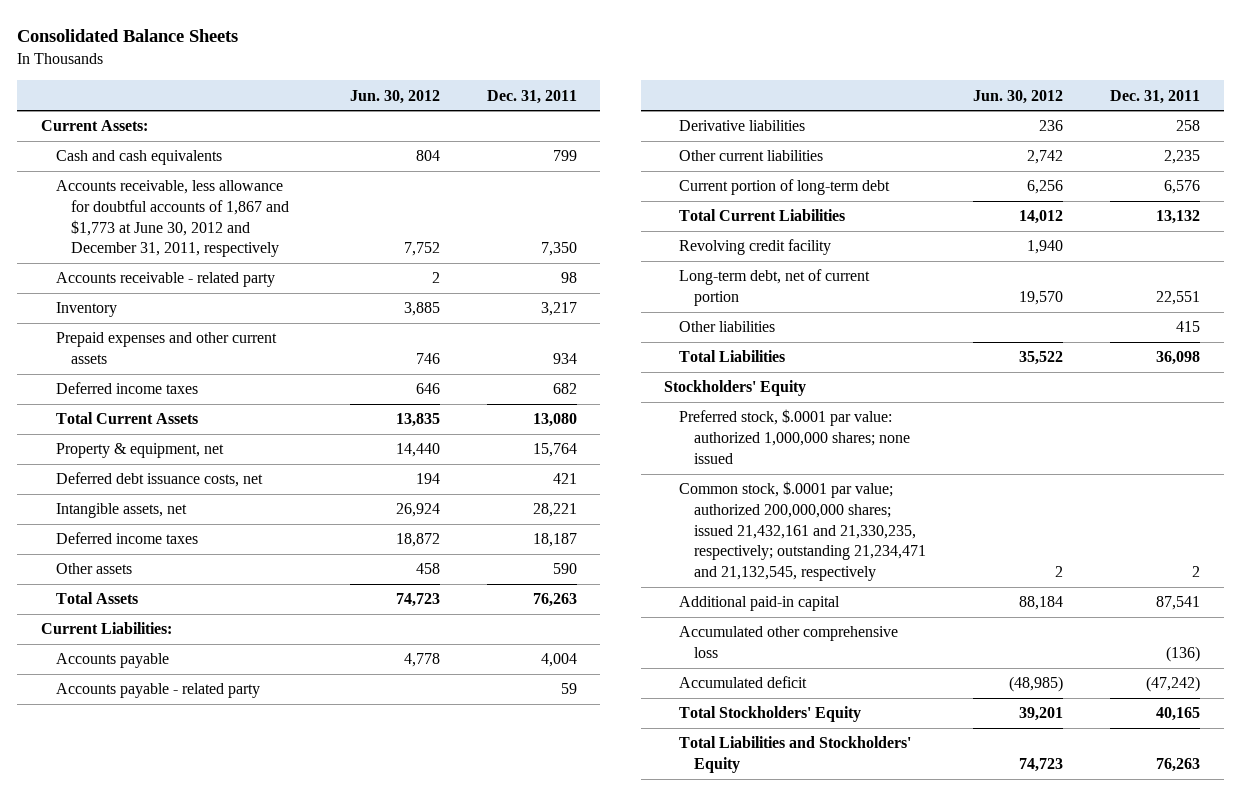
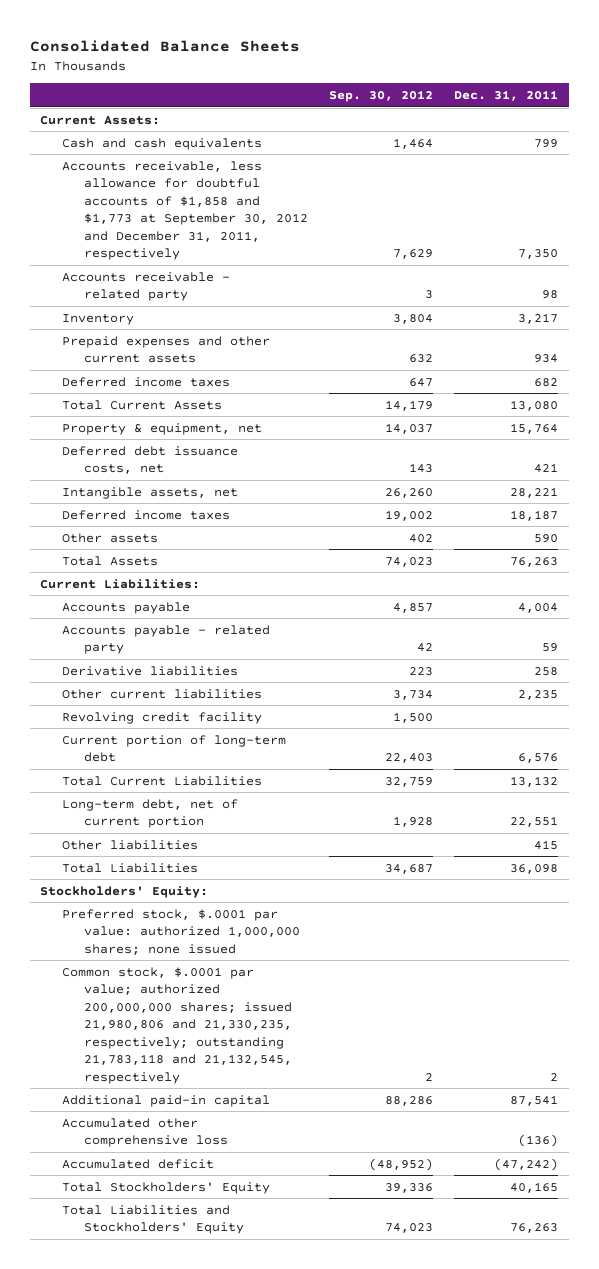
- | Jun. 30, 2012 | Dec. 31, 2011
+ | Sep. 30, 2012 | Dec. 31, 2011
- Accounts receivable, less allowance for doubtful accounts of 1,867 and $1,773 at June 30, 2012 and December 31, 2011, respectively | 7,752 | 7,350
+ Accounts receivable, less allowance for doubtful accounts of $1,858 and $1,773 at September 30, 2012 and December 31, 2011, respectively | 7,629 | 7,350
moved up: Revolving credit facility | 1,500 |
- Stockholders' Equity
+ Stockholders' Equity:
- Common stock, $.0001 par value; authorized 200,000,000 shares; issued 21,432,161 and 21,330,235, respectively; outstanding 21,234,471 and 21,132,545, respectively | 2 | 2
+ Common stock, $.0001 par value; authorized 200,000,000 shares; issued 21,980,806 and 21,330,235, respectively; outstanding 21,783,118 and 21,132,545, respectively | 2 | 2

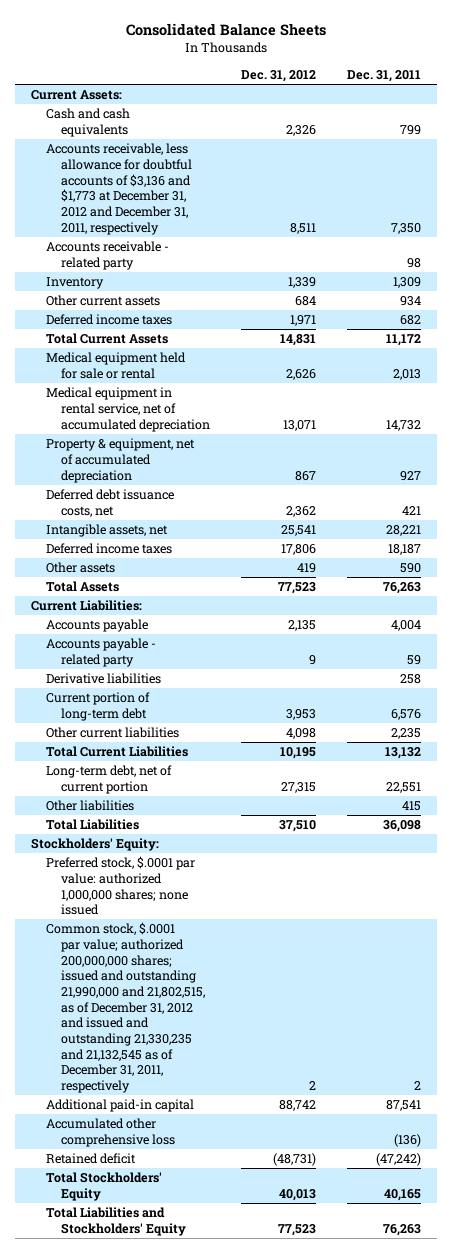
- | Sep. 30, 2012 | Dec. 31, 2011
+ | Dec. 31, 2012 | Dec. 31, 2011
- Accounts receivable, less allowance for doubtful accounts of $1,858 and $1,773 at September 30, 2012 and December 31, 2011, respectively | 7,629 | 7,350
+ Accounts receivable, less allowance for doubtful accounts of $3,136 and $1,773 at December 31, 2012 and December 31, 2011, respectively | 8,511 | 7,350
- Inventory | 3,804 | 3,217
- Prepaid expenses and other current assets | 632 | 934
+ Inventory | 1,339 | 1,309
+ Other current assets | 684 | 934
- Total Current Assets | 14,179 | 13,080
- Property & equipment, net | 14,037 | 15,764
+ Total Current Assets | 14,831 | 11,172
+ Medical equipment held for sale or rental | 2,626 | 2,013
+ Medical equipment in rental service, net of accumulated depreciation | 13,071 | 14,732
+ Property & equipment, net of accumulated depreciation | 867 | 927
- Revolving credit facility | 1,500 |
moved down: Other current liabilities | 4,098 | 2,235
- Common stock, $.0001 par value; authorized 200,000,000 shares; issued 21,980,806 and 21,330,235, respectively; outstanding 21,783,118 and 21,132,545, respectively | 2 | 2
+ Common stock, $.0001 par value; authorized 200,000,000 shares; issued and outstanding 21,990,000 and 21,802,515, as of December 31, 2012 and issued and outstanding 21,330,235 and 21,132,545 as of December 31, 2011, respectively | 2 | 2
- Accumulated deficit | (48,952) | (47,242)
+ Retained deficit | (48,731) | (47,242)

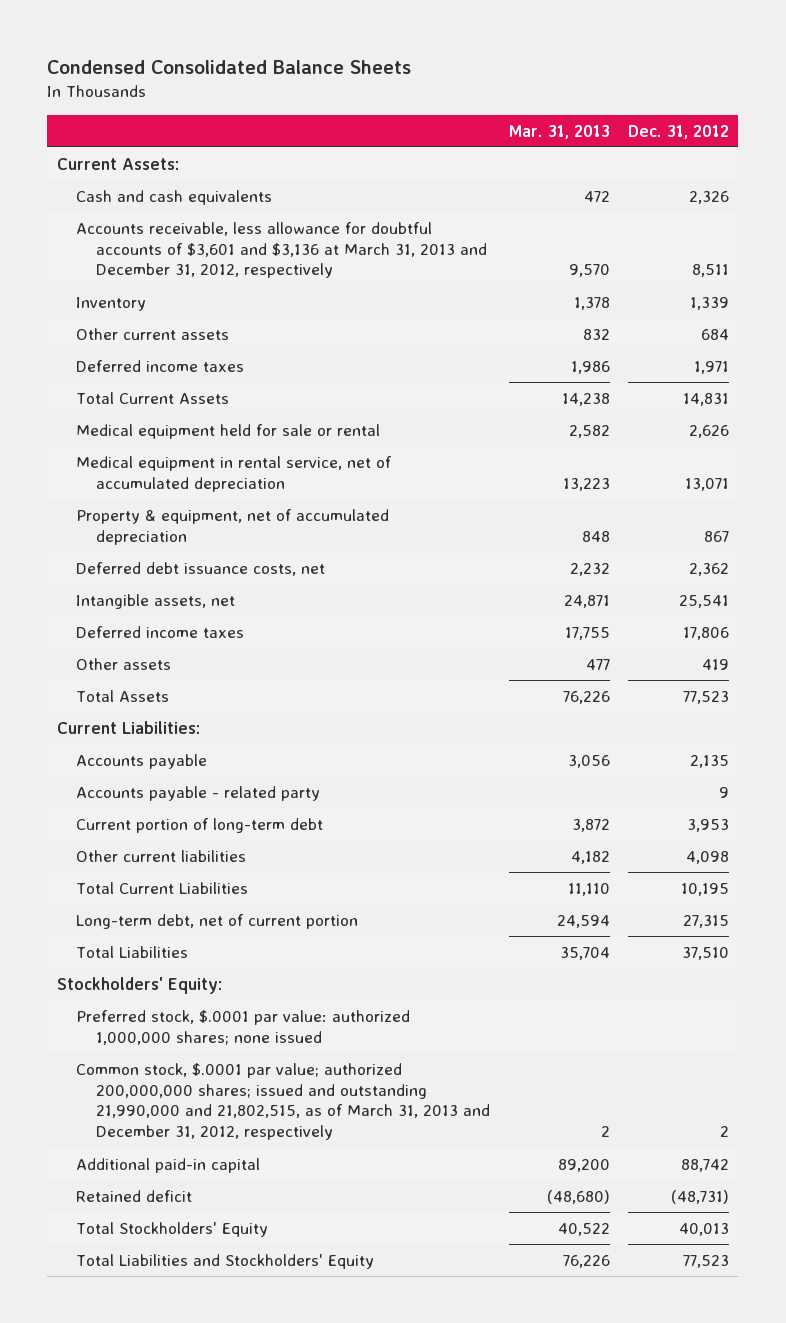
- Consolidated Balance Sheets
+ Condensed Consolidated Balance Sheets
- | Dec. 31, 2012 | Dec. 31, 2011
+ | Mar. 31, 2013 | Dec. 31, 2012
- Accounts receivable, less allowance for doubtful accounts of $3,136 and $1,773 at December 31, 2012 and December 31, 2011, respectively | 8,511 | 7,350
- Accounts receivable - related party | | 98
+ Accounts receivable, less allowance for doubtful accounts of $3,601 and $3,136 at March 31, 2013 and December 31, 2012, respectively | 9,570 | 8,511
- Derivative liabilities | | 258
- Other liabilities | | 415
- Common stock, $.0001 par value; authorized 200,000,000 shares; issued and outstanding 21,990,000 and 21,802,515, as of December 31, 2012 and issued and outstanding 21,330,235 and 21,132,545 as of December 31, 2011, respectively | 2 | 2
+ Common stock, $.0001 par value; authorized 200,000,000 shares; issued and outstanding 21,990,000 and 21,802,515, as of March 31, 2013 and December 31, 2012, respectively | 2 | 2
- Accumulated other comprehensive loss | | (136)

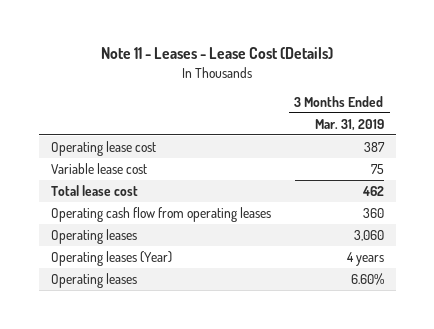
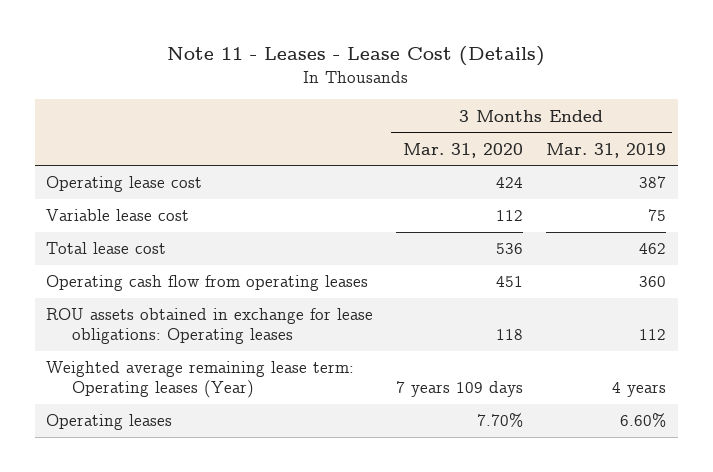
- | 3 Months Ended Mar. 31, 2019
+ | 3 Months Ended Mar. 31, 2020 | 3 Months Ended Mar. 31, 2019
- Operating leases | 3,060
- Operating leases (Year) | 4 years
+ ROU assets obtained in exchange for lease obligations: Operating leases | 118 | 112
+ Weighted average remaining lease term: Operating leases (Year) | 7 years 109 days | 4 years

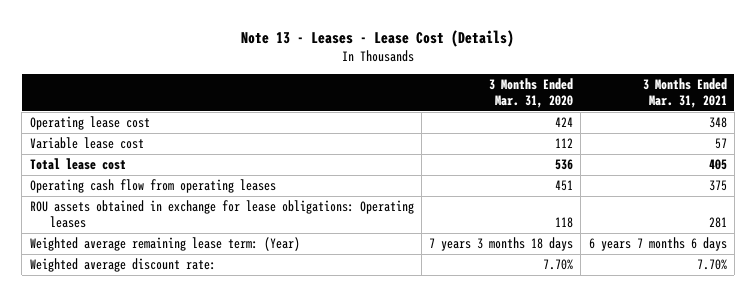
- Note 11 - Leases - Lease Cost (Details)
+ Note 13 - Leases - Lease Cost (Details)
- | 3 Months Ended Mar. 31, 2020 | 3 Months Ended Mar. 31, 2019
+ | 3 Months Ended Mar. 31, 2020 | 3 Months Ended Mar. 31, 2021
- Weighted average remaining lease term: Operating leases (Year) | 7 years 109 days | 4 years
- Operating leases | 7.70% | 6.60%
+ Weighted average remaining lease term: (Year) | 7 years 3 months 18 days | 6 years 7 months 6 days
+ Weighted average discount rate: | 7.70% | 7.70%

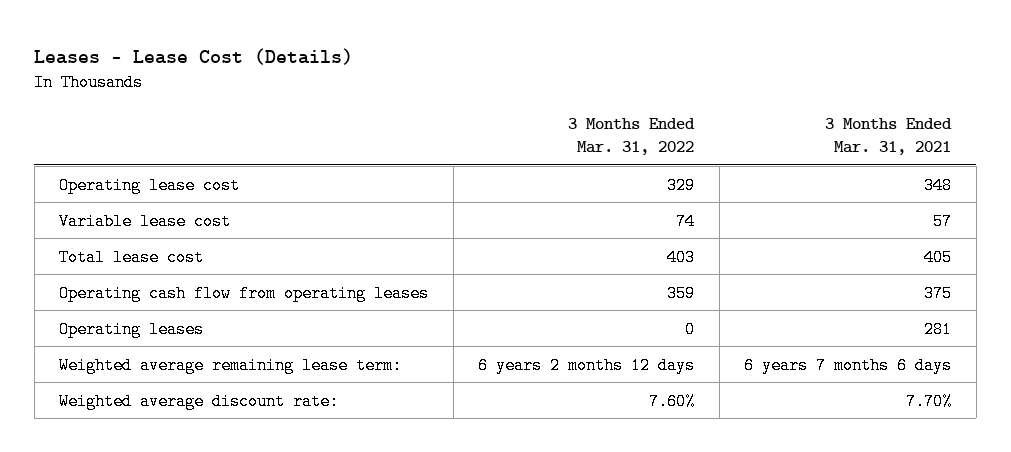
- Note 13 - Leases - Lease Cost (Details)
+ Leases - Lease Cost (Details)
- | 3 Months Ended Mar. 31, 2020 | 3 Months Ended Mar. 31, 2021
+ | 3 Months Ended Mar. 31, 2022 | 3 Months Ended Mar. 31, 2021
- ROU assets obtained in exchange for lease obligations: Operating leases | 118 | 281
- Weighted average remaining lease term: (Year) | 7 years 3 months 18 days | 6 years 7 months 6 days
+ Operating leases | 0 | 281
+ Weighted average remaining lease term: | 6 years 2 months 12 days | 6 years 7 months 6 days

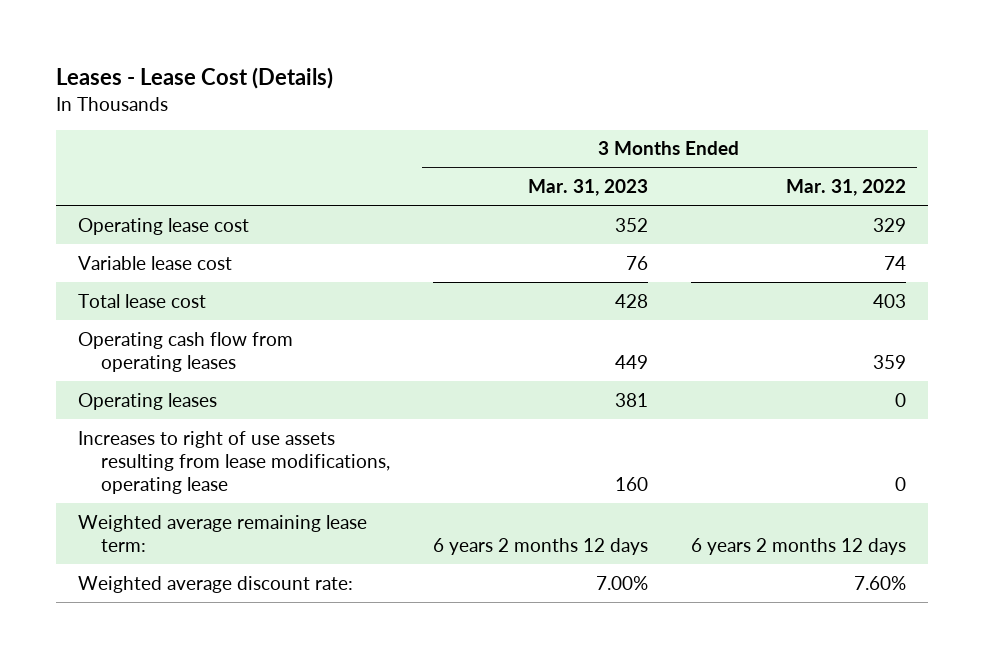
- | 3 Months Ended Mar. 31, 2022 | 3 Months Ended Mar. 31, 2021
+ | 3 Months Ended Mar. 31, 2023 | 3 Months Ended Mar. 31, 2022
+ Increases to right of use assets resulting from lease modifications, operating lease | 160 | 0

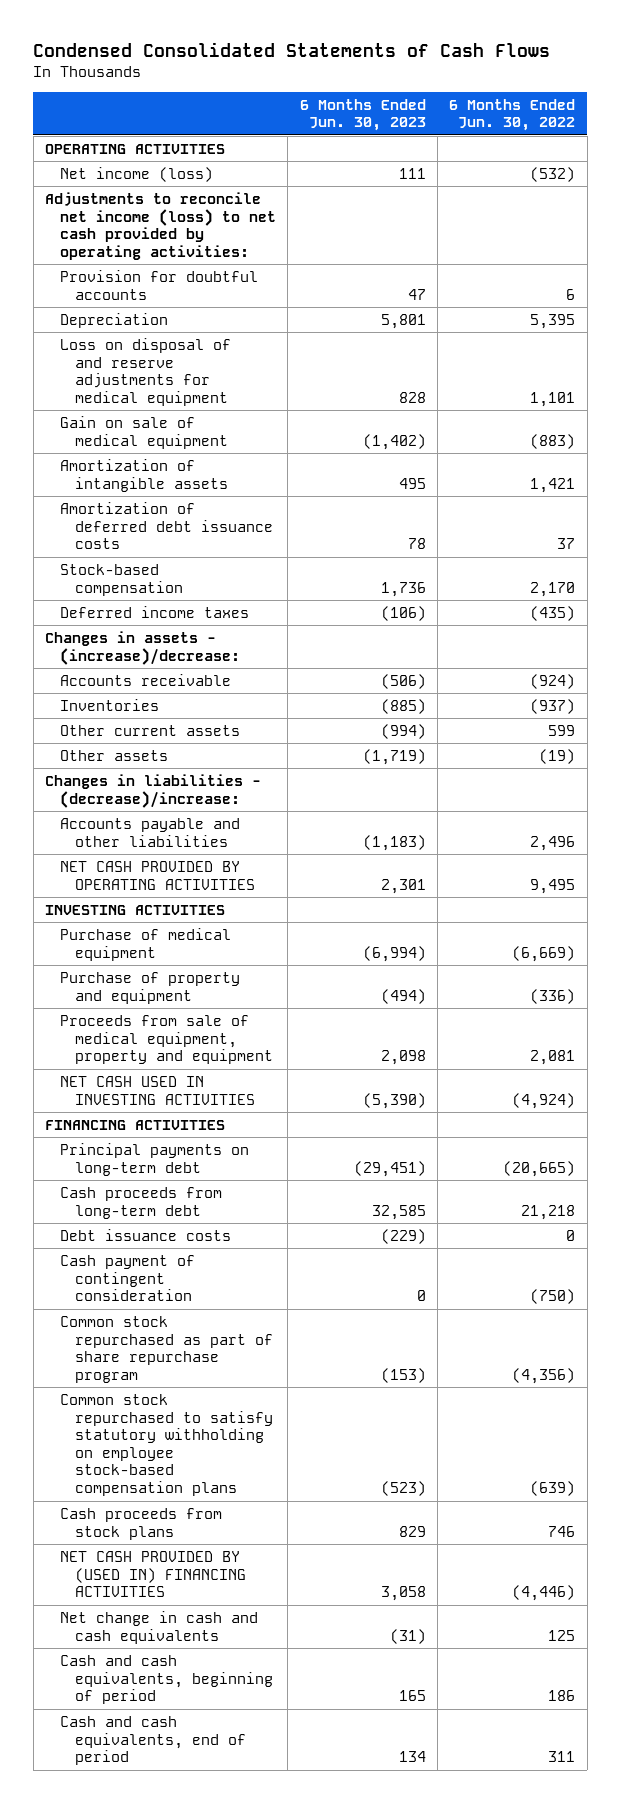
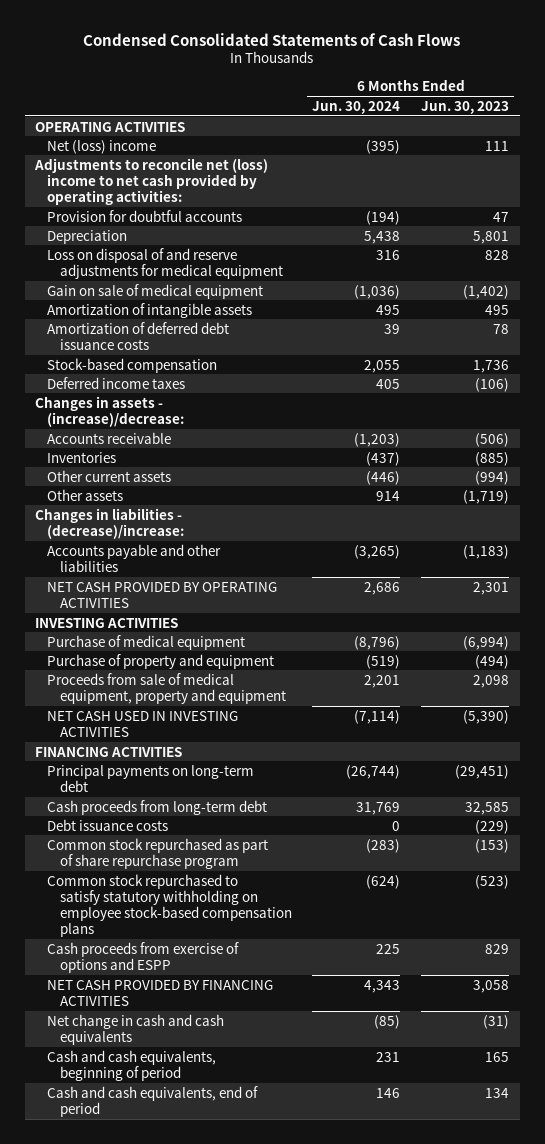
- | 6 Months Ended Jun. 30, 2023 | 6 Months Ended Jun. 30, 2022
+ | 6 Months Ended Jun. 30, 2024 | 6 Months Ended Jun. 30, 2023
- Net income (loss) | 111 | (532)
- Adjustments to reconcile net income (loss) to net cash provided by operating activities:
+ Net (loss) income | (395) | 111
+ Adjustments to reconcile net (loss) income to net cash provided by operating activities:
- Cash payment of contingent consideration | 0 | (750)
- Cash proceeds from stock plans | 829 | 746
- NET CASH PROVIDED BY (USED IN) FINANCING ACTIVITIES | 3,058 | (4,446)
+ Cash proceeds from exercise of options and ESPP | 225 | 829
+ NET CASH PROVIDED BY FINANCING ACTIVITIES | 4,343 | 3,058

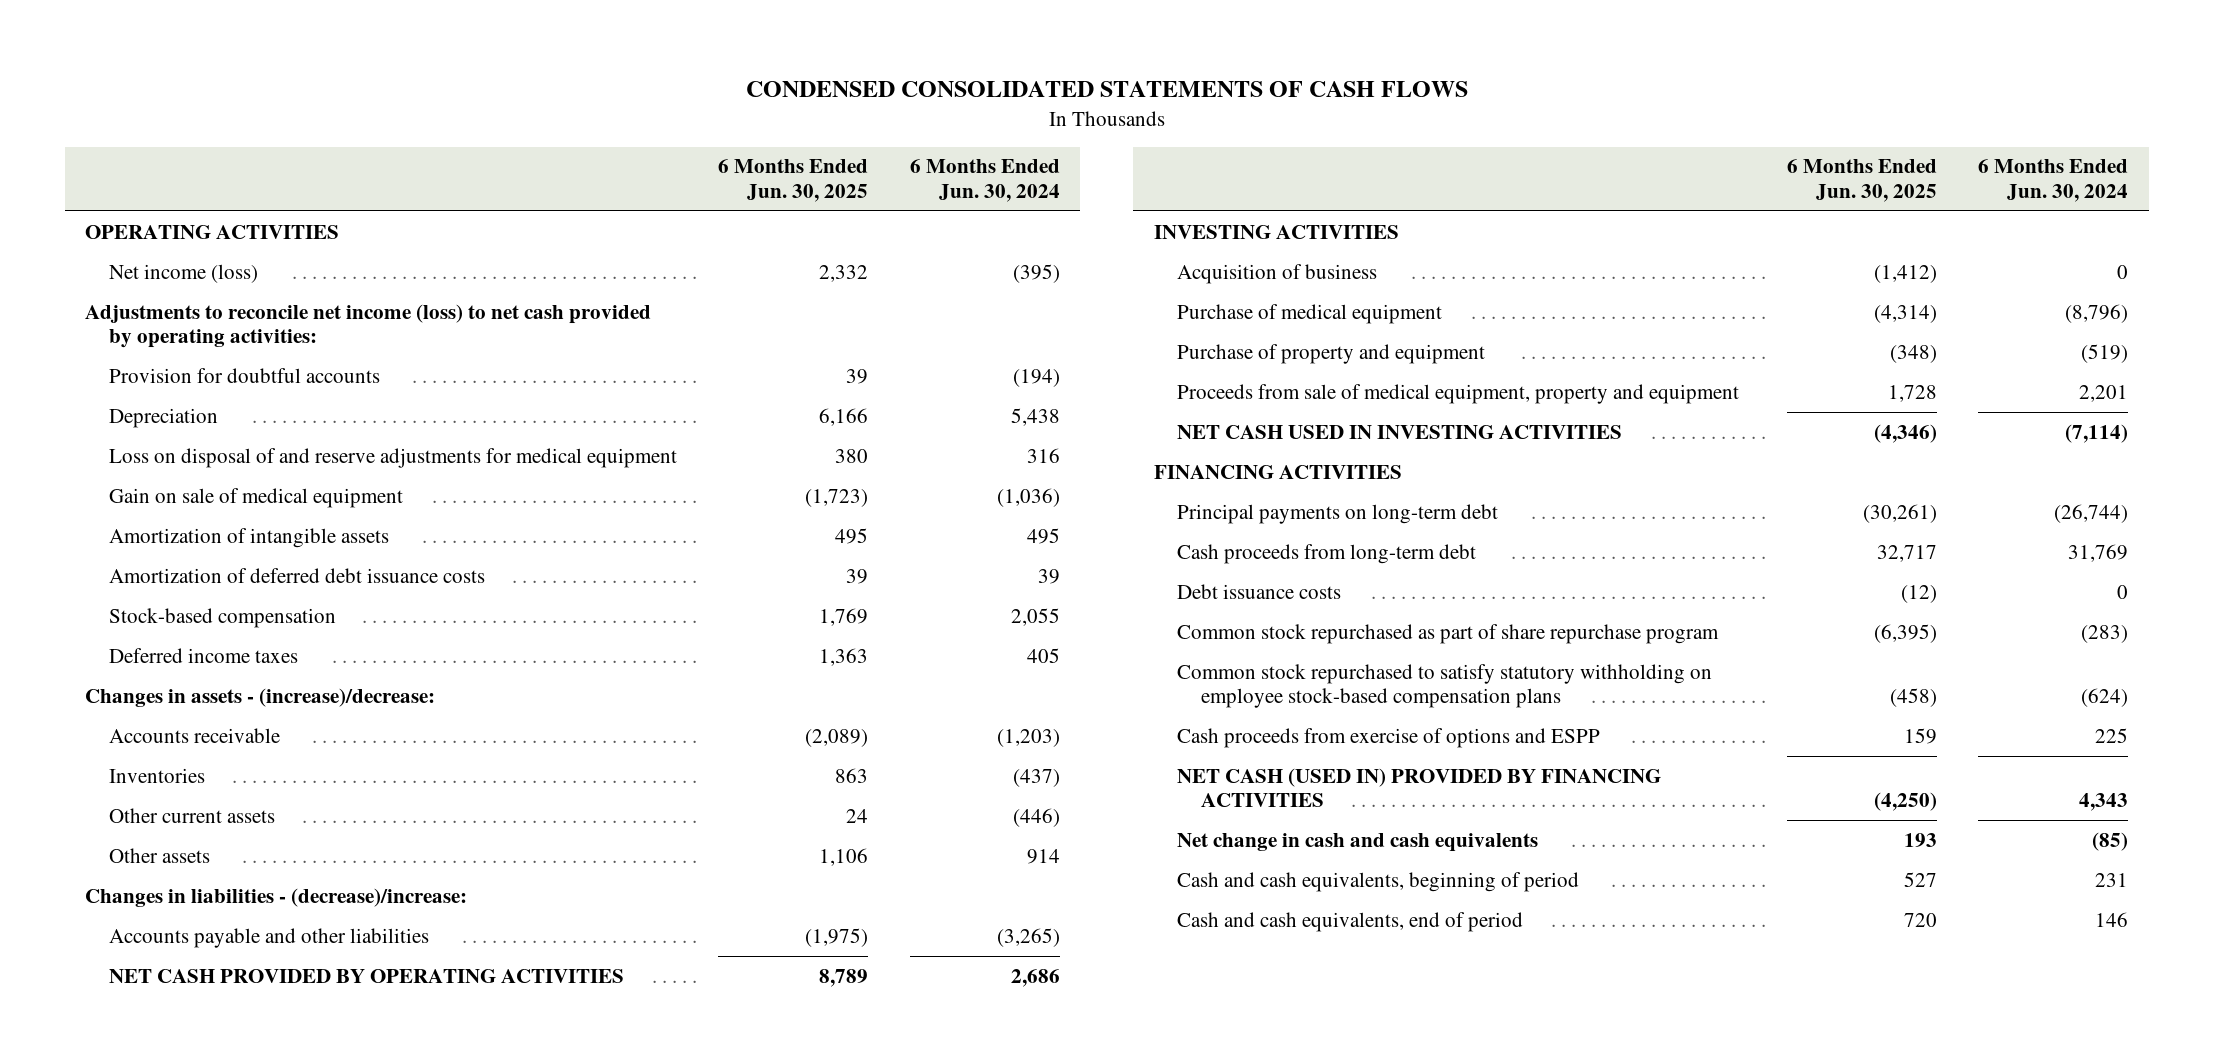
- Condensed Consolidated Statements of Cash Flows
+ CONDENSED CONSOLIDATED STATEMENTS OF CASH FLOWS
- | 6 Months Ended Jun. 30, 2024 | 6 Months Ended Jun. 30, 2023
+ | 6 Months Ended Jun. 30, 2025 | 6 Months Ended Jun. 30, 2024
- Net (loss) income | (395) | 111
- Adjustments to reconcile net (loss) income to net cash provided by operating activities:
+ Net income (loss) | 2,332 | (395)
+ Adjustments to reconcile net income (loss) to net cash provided by operating activities:
+ Acquisition of business | (1,412) | 0
- NET CASH PROVIDED BY FINANCING ACTIVITIES | 4,343 | 3,058
+ NET CASH (USED IN) PROVIDED BY FINANCING ACTIVITIES | (4,250) | 4,343

